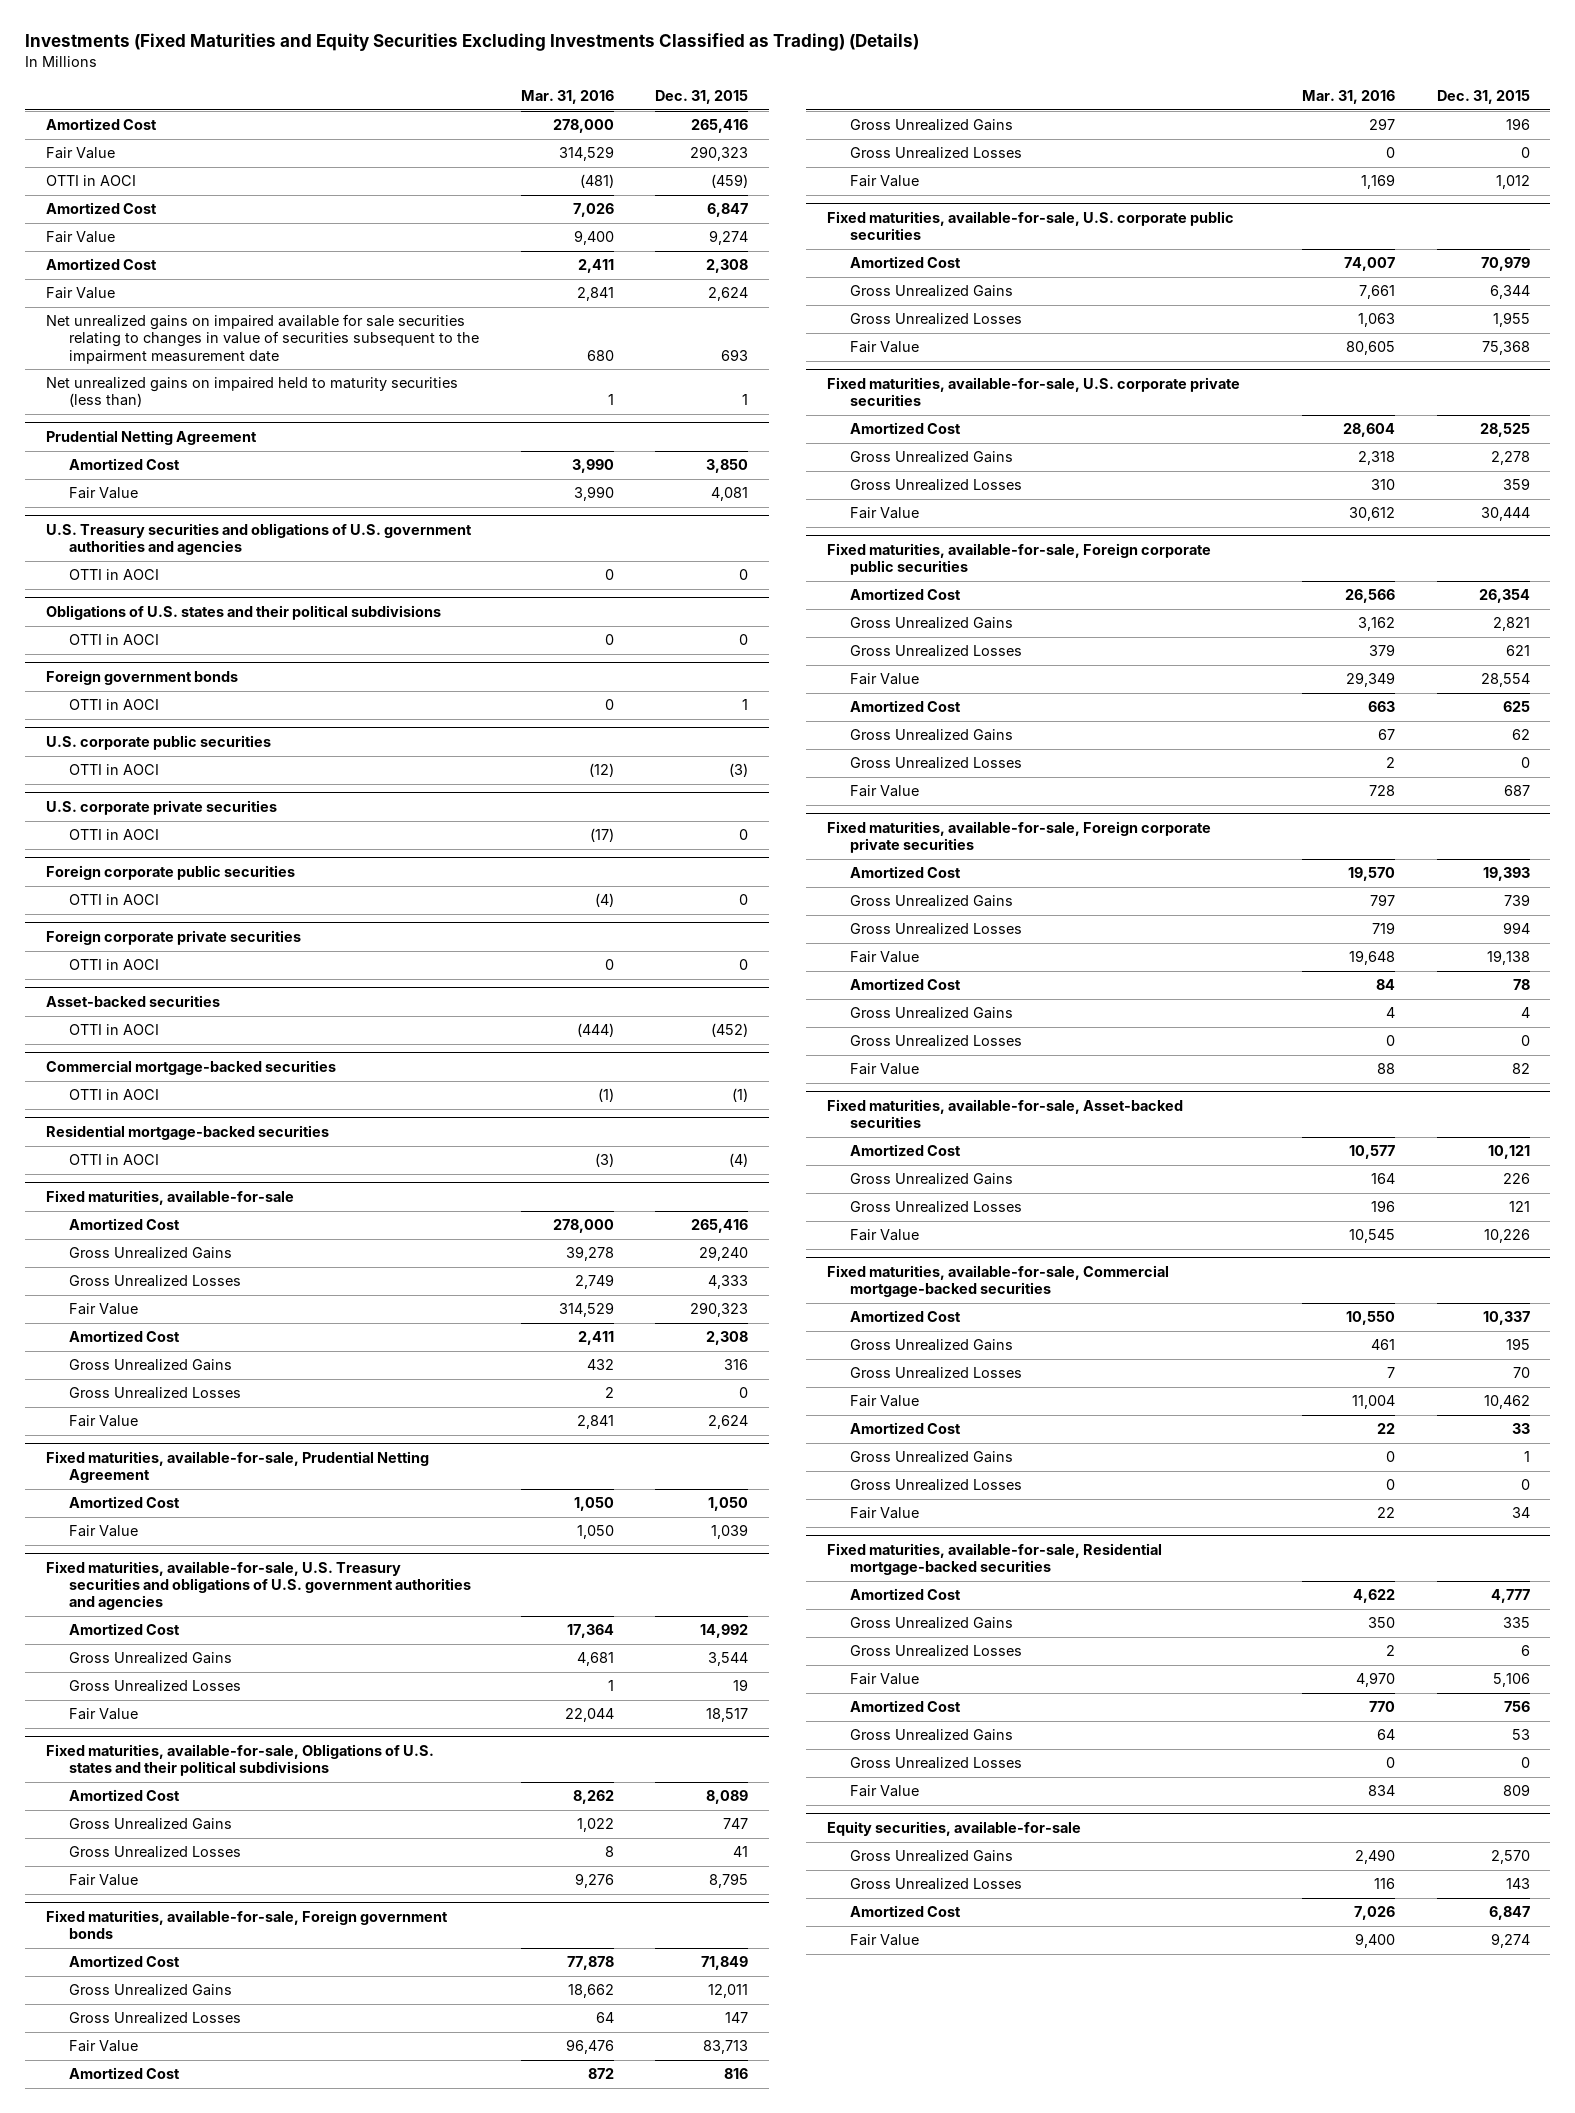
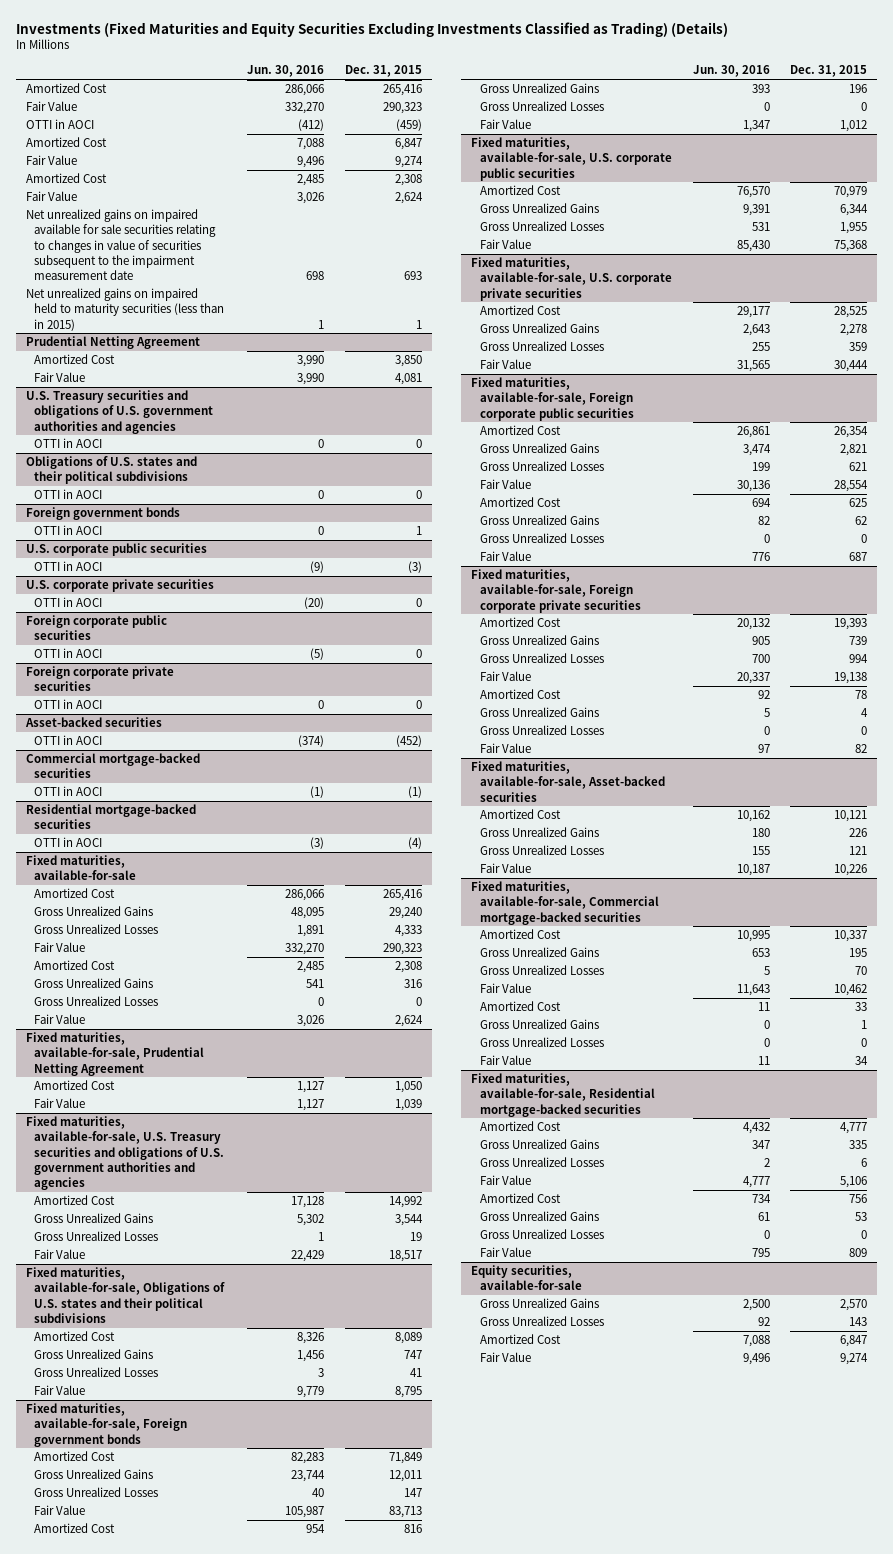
- | Mar. 31, 2016 | Dec. 31, 2015
+ | Jun. 30, 2016 | Dec. 31, 2015
- Net unrealized gains on impaired held to maturity securities (less than) | 1 | 1
+ Net unrealized gains on impaired held to maturity securities (less than in 2015) | 1 | 1

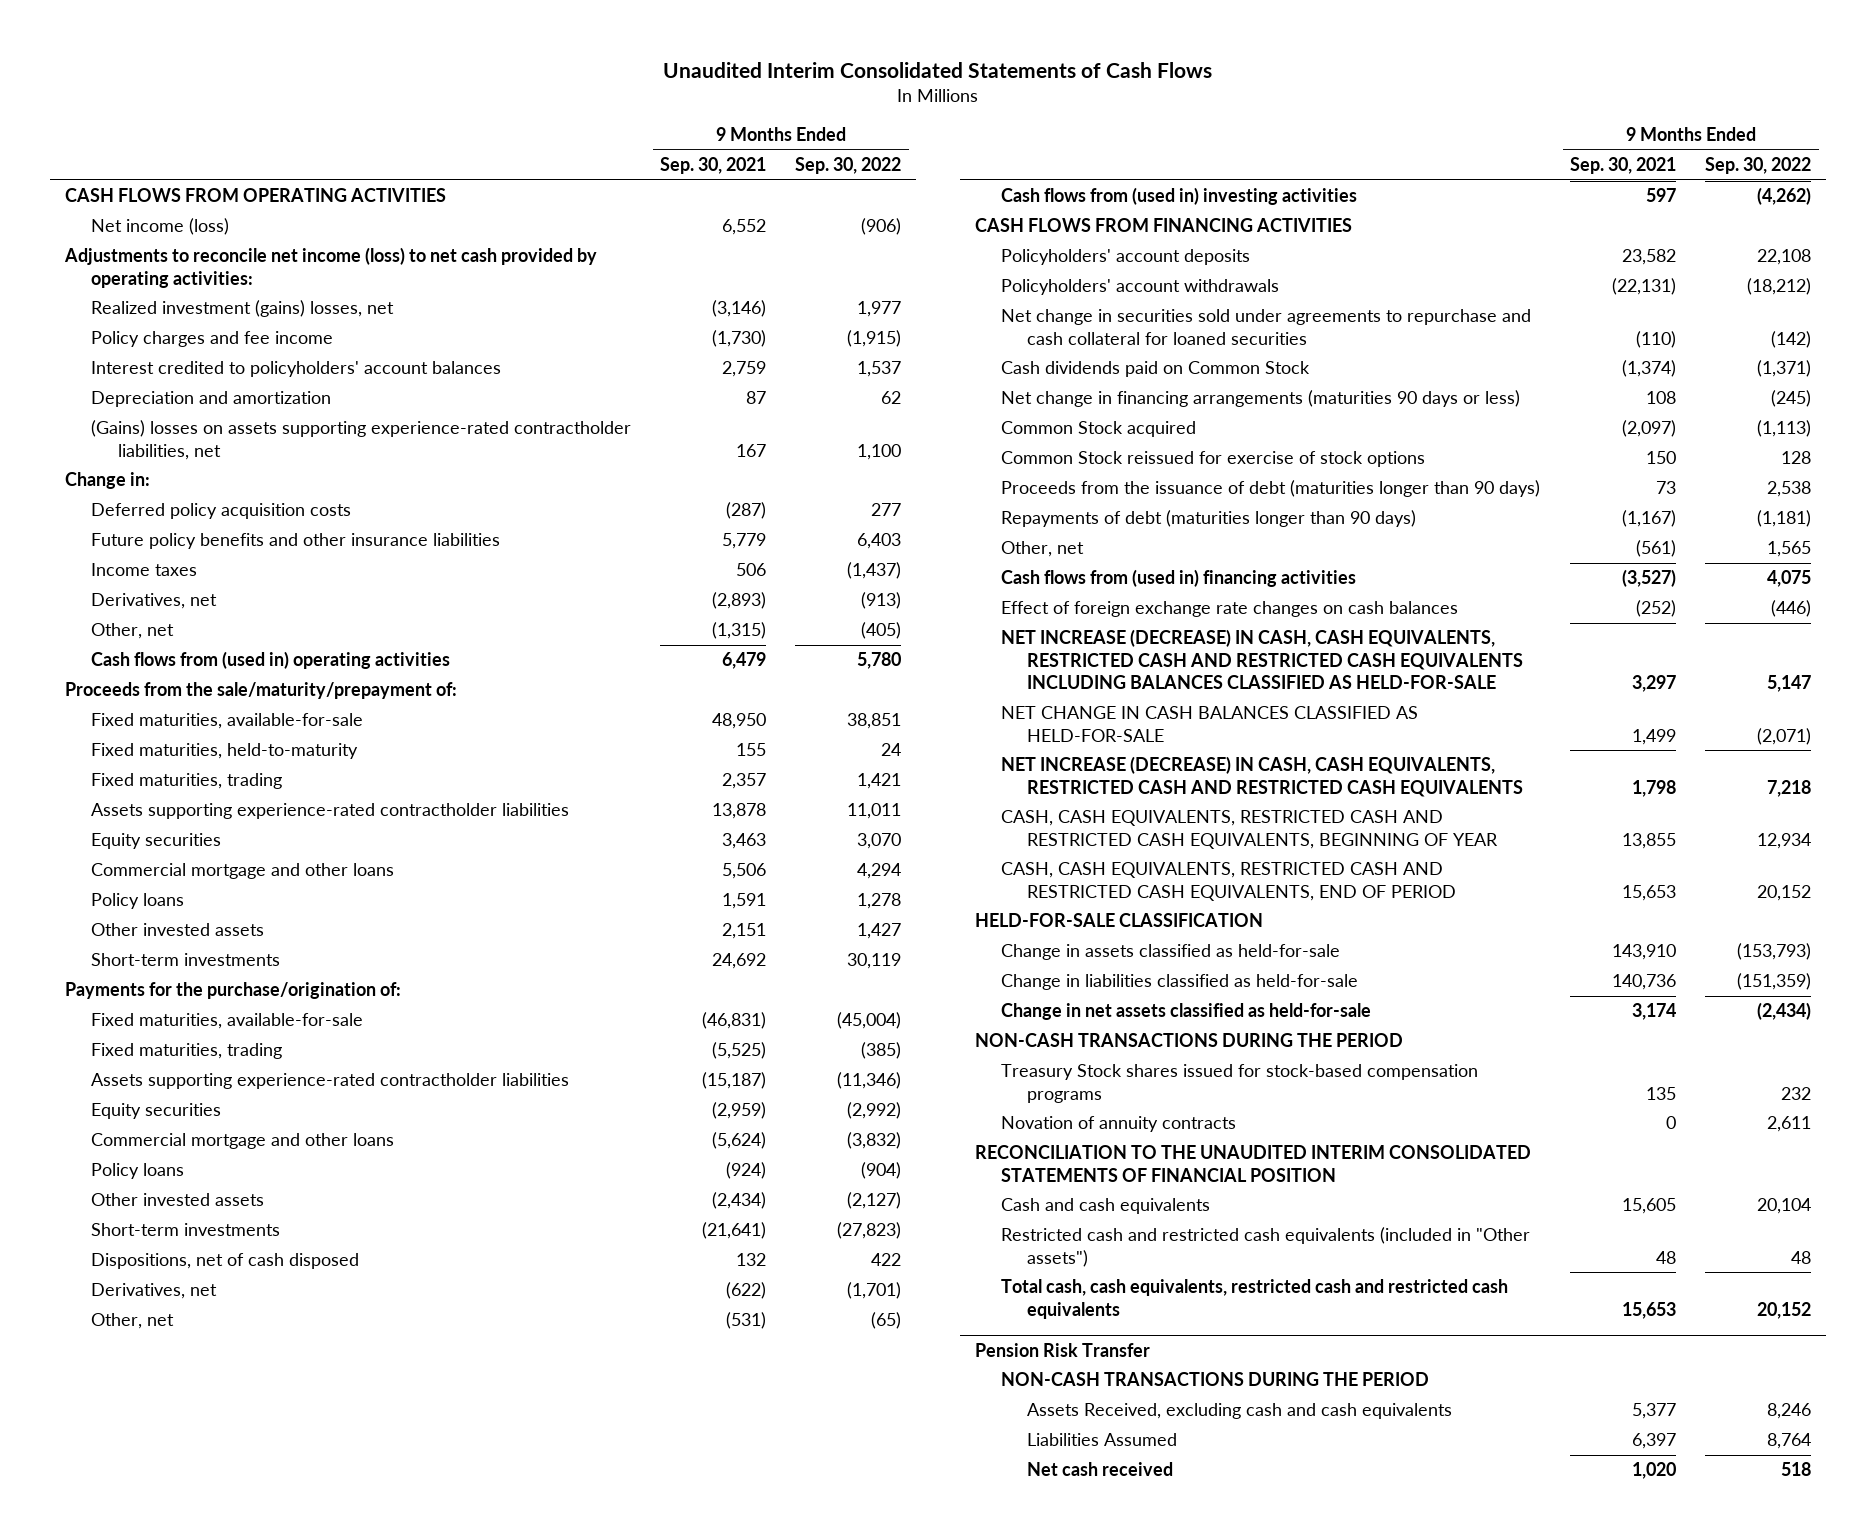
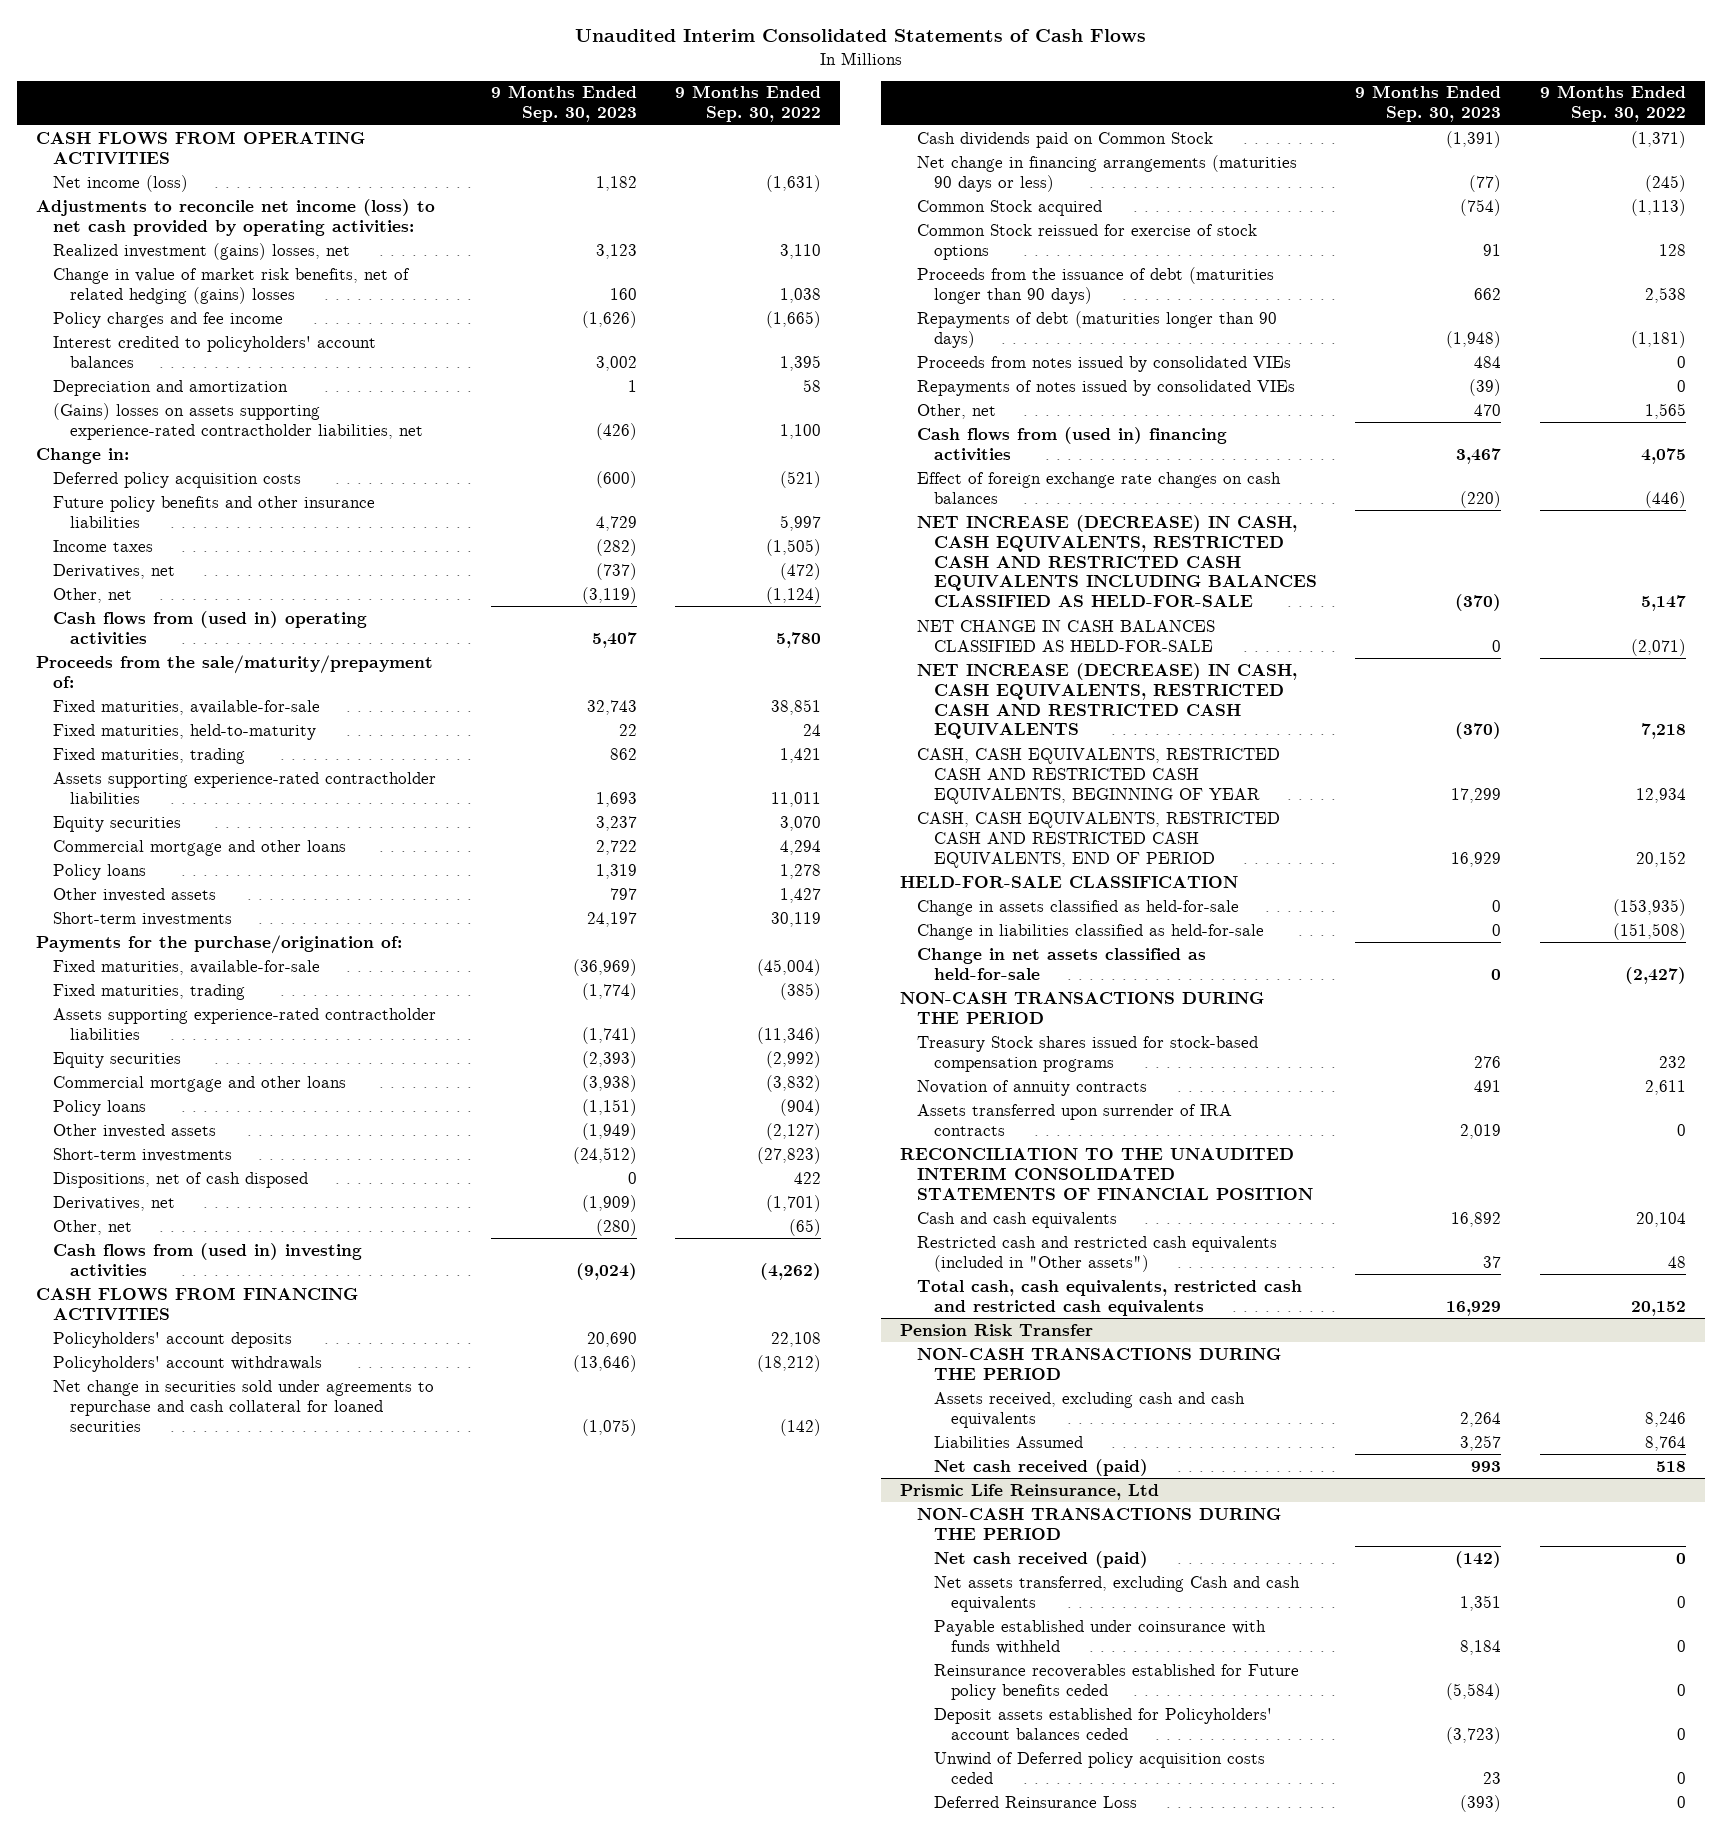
- | 9 Months Ended Sep. 30, 2021 | 9 Months Ended Sep. 30, 2022
+ | 9 Months Ended Sep. 30, 2023 | 9 Months Ended Sep. 30, 2022
- Net income (loss) | 6,552 | (906)
+ Net income (loss) | 1,182 | (1,631)
- Realized investment (gains) losses, net | (3,146) | 1,977
- Policy charges and fee income | (1,730) | (1,915)
- Interest credited to policyholders' account balances | 2,759 | 1,537
- Depreciation and amortization | 87 | 62
+ Realized investment (gains) losses, net | 3,123 | 3,110
+ Change in value of market risk benefits, net of related hedging (gains) losses | 160 | 1,038
+ Policy charges and fee income | (1,626) | (1,665)
+ Interest credited to policyholders' account balances | 3,002 | 1,395
+ Depreciation and amortization | 1 | 58
- Deferred policy acquisition costs | (287) | 277
- Future policy benefits and other insurance liabilities | 5,779 | 6,403
- Income taxes | 506 | (1,437)
- Derivatives, net | (2,893) | (913)
- Other, net | (1,315) | (405)
+ Deferred policy acquisition costs | (600) | (521)
+ Future policy benefits and other insurance liabilities | 4,729 | 5,997
+ Income taxes | (282) | (1,505)
+ Derivatives, net | (737) | (472)
+ Other, net | (3,119) | (1,124)
+ Proceeds from notes issued by consolidated VIEs | 484 | 0
+ Repayments of notes issued by consolidated VIEs | (39) | 0
- Change in assets classified as held-for-sale | 143,910 | (153,793)
- Change in liabilities classified as held-for-sale | 140,736 | (151,359)
- Change in net assets classified as held-for-sale | 3,174 | (2,434)
+ Change in assets classified as held-for-sale | 0 | (153,935)
+ Change in liabilities classified as held-for-sale | 0 | (151,508)
+ Change in net assets classified as held-for-sale | 0 | (2,427)
+ Assets transferred upon surrender of IRA contracts | 2,019 | 0
@ Pension Risk Transfer
- Assets Received, excluding cash and cash equivalents | 5,377 | 8,246
+ Assets received, excluding cash and cash equivalents | 2,264 | 8,246
- Net cash received | 1,020 | 518
+ Net cash received (paid) | 993 | 518
+ Prismic Life Reinsurance, Ltd
+ NON-CASH TRANSACTIONS DURING THE PERIOD
+ Net cash received (paid) | (142) | 0
+ Net assets transferred, excluding Cash and cash equivalents | 1,351 | 0
+ Payable established under coinsurance with funds withheld | 8,184 | 0
+ Reinsurance recoverables established for Future policy benefits ceded | (5,584) | 0
+ Deposit assets established for Policyholders' account balances ceded | (3,723) | 0
+ Unwind of Deferred policy acquisition costs ceded | 23 | 0
+ Deferred Reinsurance Loss | (393) | 0

